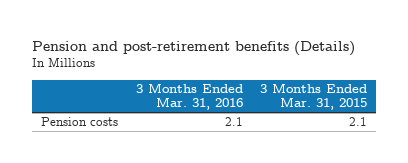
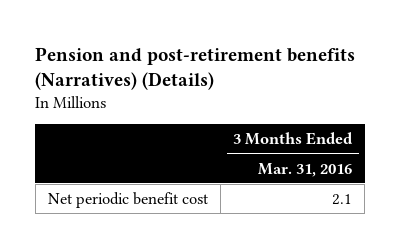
- Pension and post-retirement benefits (Details)
+ Pension and post-retirement benefits (Narratives) (Details)
- | 3 Months Ended Mar. 31, 2016 | 3 Months Ended Mar. 31, 2015
+ | 3 Months Ended Mar. 31, 2016
- Pension costs | 2.1 | 2.1
+ Net periodic benefit cost | 2.1

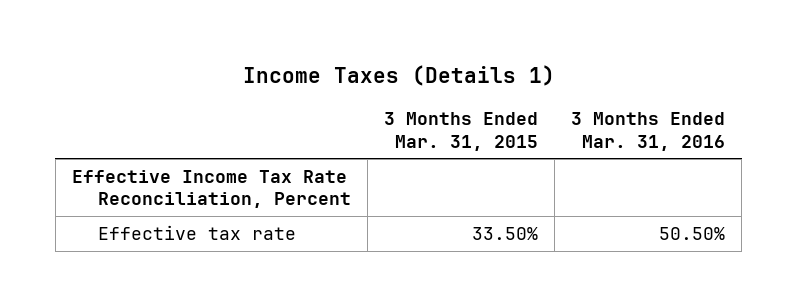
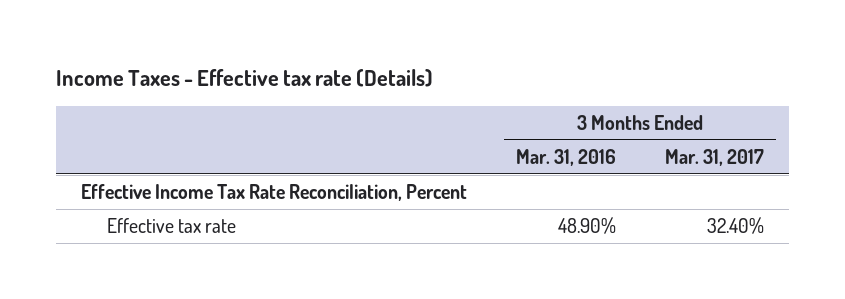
- Income Taxes (Details 1)
+ Income Taxes - Effective tax rate (Details)
- | 3 Months Ended Mar. 31, 2015 | 3 Months Ended Mar. 31, 2016
+ | 3 Months Ended Mar. 31, 2016 | 3 Months Ended Mar. 31, 2017
- Effective tax rate | 33.50% | 50.50%
+ Effective tax rate | 48.90% | 32.40%

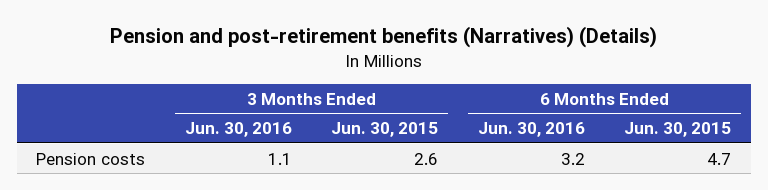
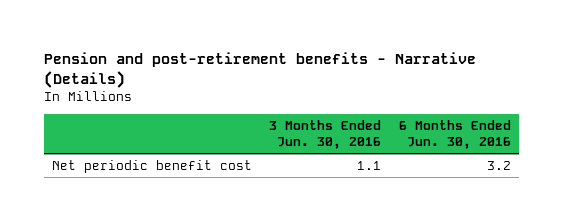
- Pension and post-retirement benefits (Narratives) (Details)
+ Pension and post-retirement benefits - Narrative (Details)
- | 3 Months Ended Jun. 30, 2016 | 3 Months Ended Jun. 30, 2015 | 6 Months Ended Jun. 30, 2016 | 6 Months Ended Jun. 30, 2015
+ | 3 Months Ended Jun. 30, 2016 | 6 Months Ended Jun. 30, 2016
- Pension costs | 1.1 | 2.6 | 3.2 | 4.7
+ Net periodic benefit cost | 1.1 | 3.2

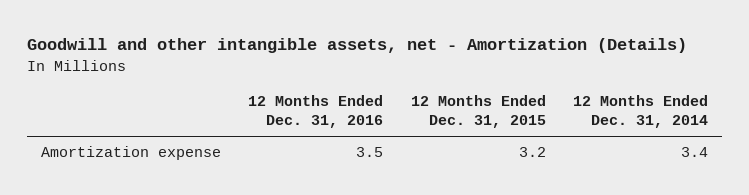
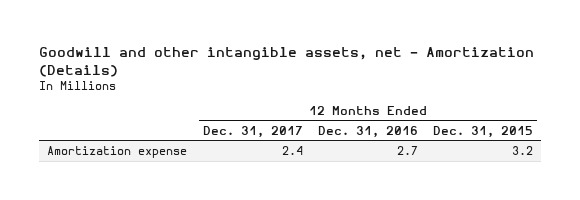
- | 12 Months Ended Dec. 31, 2016 | 12 Months Ended Dec. 31, 2015 | 12 Months Ended Dec. 31, 2014
+ | 12 Months Ended Dec. 31, 2017 | 12 Months Ended Dec. 31, 2016 | 12 Months Ended Dec. 31, 2015
- Amortization expense | 3.5 | 3.2 | 3.4
+ Amortization expense | 2.4 | 2.7 | 3.2

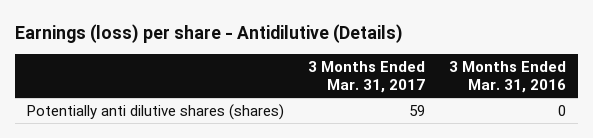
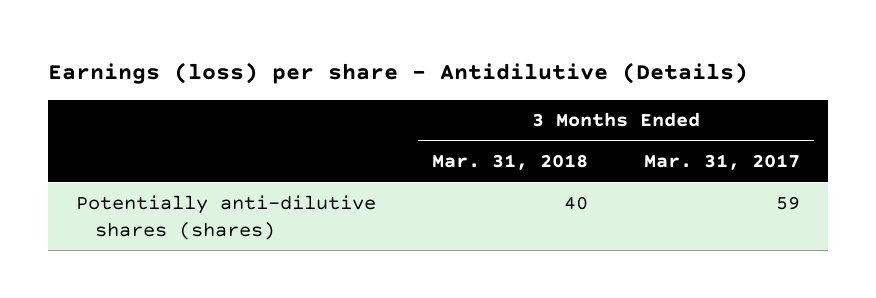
- | 3 Months Ended Mar. 31, 2017 | 3 Months Ended Mar. 31, 2016
+ | 3 Months Ended Mar. 31, 2018 | 3 Months Ended Mar. 31, 2017
- Potentially anti dilutive shares (shares) | 59 | 0
+ Potentially anti-dilutive shares (shares) | 40 | 59

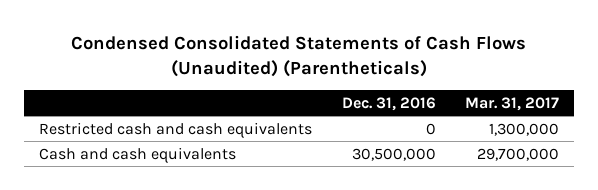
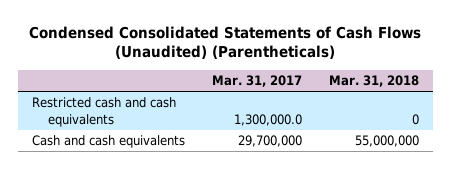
- | Dec. 31, 2016 | Mar. 31, 2017
+ | Mar. 31, 2017 | Mar. 31, 2018
- Restricted cash and cash equivalents | 0 | 1,300,000
+ Restricted cash and cash equivalents | 1,300,000.0 | 0

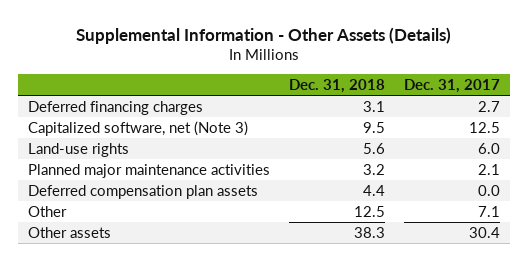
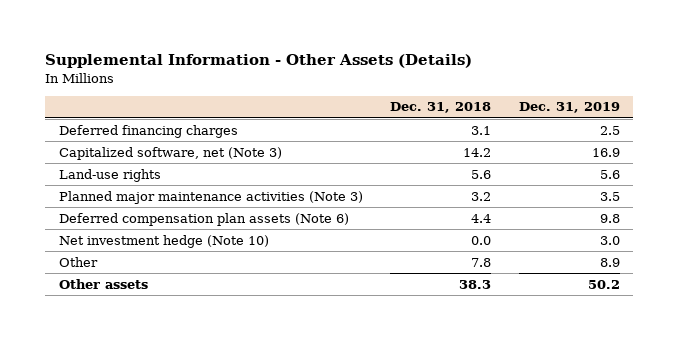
- | Dec. 31, 2018 | Dec. 31, 2017
+ | Dec. 31, 2018 | Dec. 31, 2019
- Capitalized software, net (Note 3) | 9.5 | 12.5
+ Capitalized software, net (Note 3) | 14.2 | 16.9
- Planned major maintenance activities | 3.2 | 2.1
- Deferred compensation plan assets | 4.4 | 0.0
- Other | 12.5 | 7.1
+ Planned major maintenance activities (Note 3) | 3.2 | 3.5
+ Deferred compensation plan assets (Note 6) | 4.4 | 9.8
+ Net investment hedge (Note 10) | 0.0 | 3.0
+ Other | 7.8 | 8.9

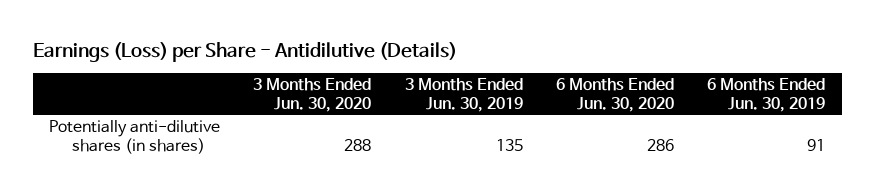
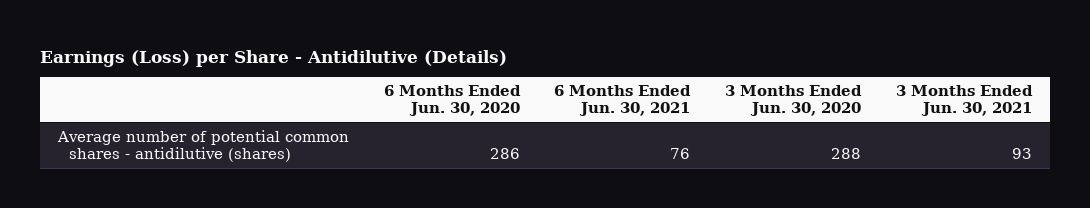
- | 3 Months Ended Jun. 30, 2020 | 3 Months Ended Jun. 30, 2019 | 6 Months Ended Jun. 30, 2020 | 6 Months Ended Jun. 30, 2019
+ | 6 Months Ended Jun. 30, 2020 | 6 Months Ended Jun. 30, 2021 | 3 Months Ended Jun. 30, 2020 | 3 Months Ended Jun. 30, 2021
- Potentially anti-dilutive shares (in shares) | 288 | 135 | 286 | 91
+ Average number of potential common shares - antidilutive (shares) | 286 | 76 | 288 | 93

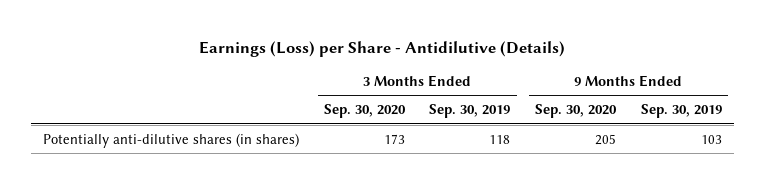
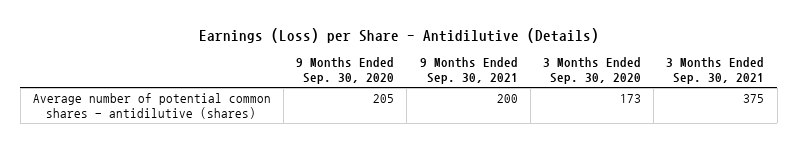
- | 3 Months Ended Sep. 30, 2020 | 3 Months Ended Sep. 30, 2019 | 9 Months Ended Sep. 30, 2020 | 9 Months Ended Sep. 30, 2019
+ | 9 Months Ended Sep. 30, 2020 | 9 Months Ended Sep. 30, 2021 | 3 Months Ended Sep. 30, 2020 | 3 Months Ended Sep. 30, 2021
- Potentially anti-dilutive shares (in shares) | 173 | 118 | 205 | 103
+ Average number of potential common shares - antidilutive (shares) | 205 | 200 | 173 | 375

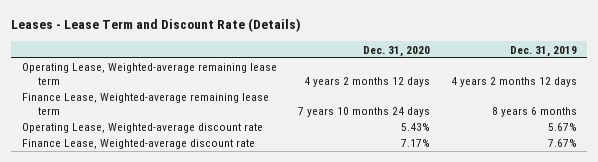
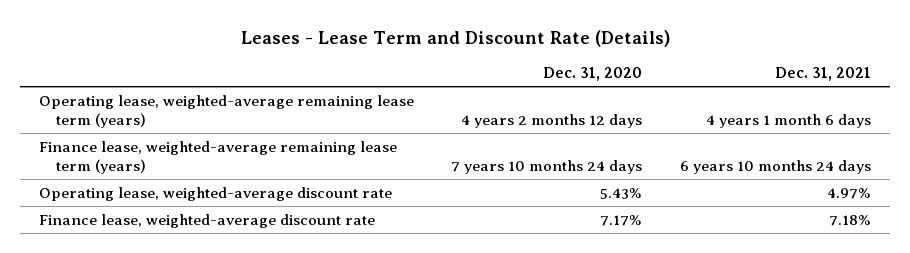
- | Dec. 31, 2020 | Dec. 31, 2019
+ | Dec. 31, 2020 | Dec. 31, 2021
- Operating Lease, Weighted-average remaining lease term | 4 years 2 months 12 days | 4 years 2 months 12 days
- Finance Lease, Weighted-average remaining lease term | 7 years 10 months 24 days | 8 years 6 months
- Operating Lease, Weighted-average discount rate | 5.43% | 5.67%
- Finance Lease, Weighted-average discount rate | 7.17% | 7.67%
+ Operating lease, weighted-average remaining lease term (years) | 4 years 2 months 12 days | 4 years 1 month 6 days
+ Finance lease, weighted-average remaining lease term (years) | 7 years 10 months 24 days | 6 years 10 months 24 days
+ Operating lease, weighted-average discount rate | 5.43% | 4.97%
+ Finance lease, weighted-average discount rate | 7.17% | 7.18%

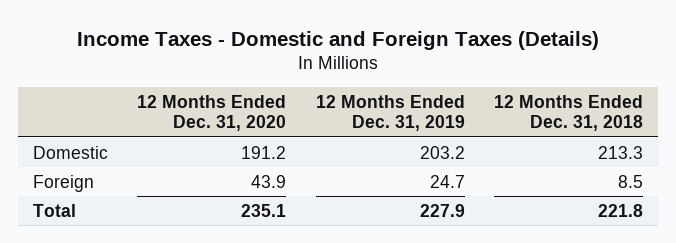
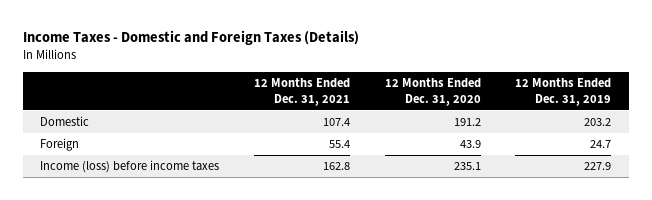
- | 12 Months Ended Dec. 31, 2020 | 12 Months Ended Dec. 31, 2019 | 12 Months Ended Dec. 31, 2018
+ | 12 Months Ended Dec. 31, 2021 | 12 Months Ended Dec. 31, 2020 | 12 Months Ended Dec. 31, 2019
- Total | 235.1 | 227.9 | 221.8
+ Income (loss) before income taxes | 162.8 | 235.1 | 227.9

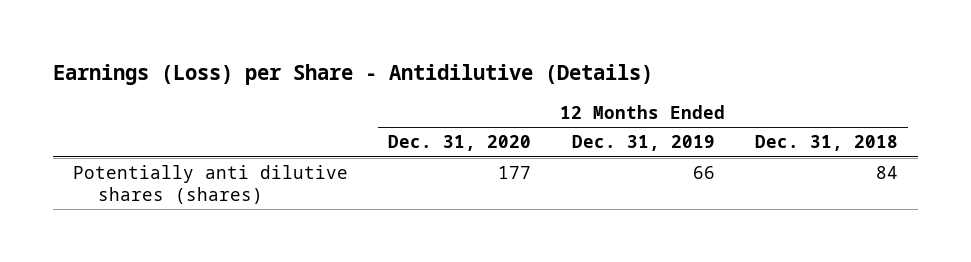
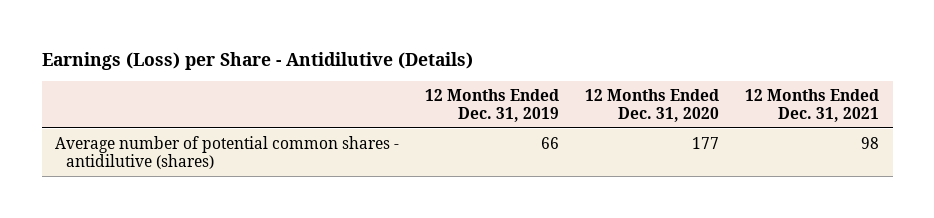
- | 12 Months Ended Dec. 31, 2020 | 12 Months Ended Dec. 31, 2019 | 12 Months Ended Dec. 31, 2018
+ | 12 Months Ended Dec. 31, 2019 | 12 Months Ended Dec. 31, 2020 | 12 Months Ended Dec. 31, 2021
- Potentially anti dilutive shares (shares) | 177 | 66 | 84
+ Average number of potential common shares - antidilutive (shares) | 66 | 177 | 98

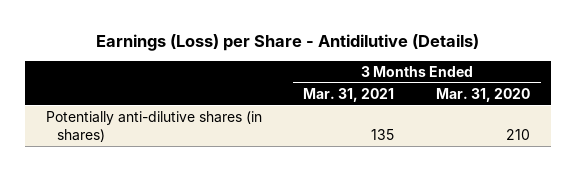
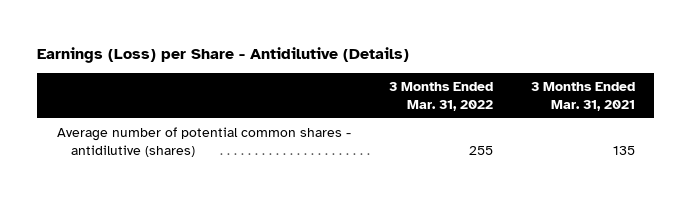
- | 3 Months Ended Mar. 31, 2021 | 3 Months Ended Mar. 31, 2020
+ | 3 Months Ended Mar. 31, 2022 | 3 Months Ended Mar. 31, 2021
- Potentially anti-dilutive shares (in shares) | 135 | 210
+ Average number of potential common shares - antidilutive (shares) | 255 | 135

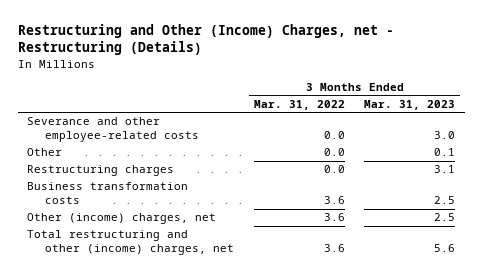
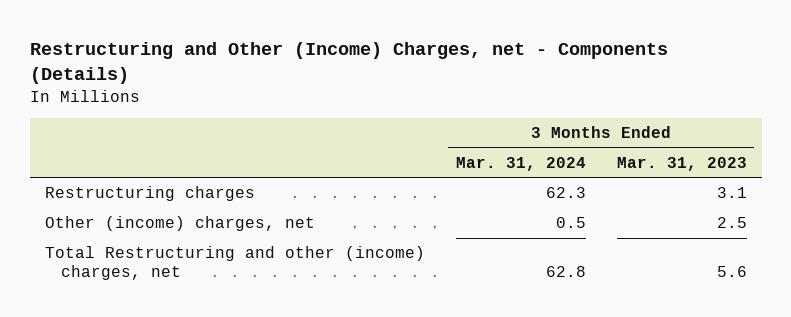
- Restructuring and Other (Income) Charges, net - Restructuring (Details)
+ Restructuring and Other (Income) Charges, net - Components (Details)
- | 3 Months Ended Mar. 31, 2022 | 3 Months Ended Mar. 31, 2023
+ | 3 Months Ended Mar. 31, 2024 | 3 Months Ended Mar. 31, 2023
- Severance and other employee-related costs | 0.0 | 3.0
- Other | 0.0 | 0.1
- Business transformation costs | 3.6 | 2.5
- Total restructuring and other (income) charges, net | 3.6 | 5.6
+ Total Restructuring and other (income) charges, net | 62.8 | 5.6

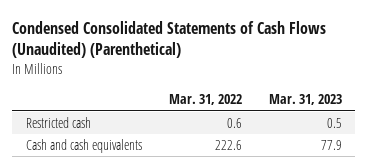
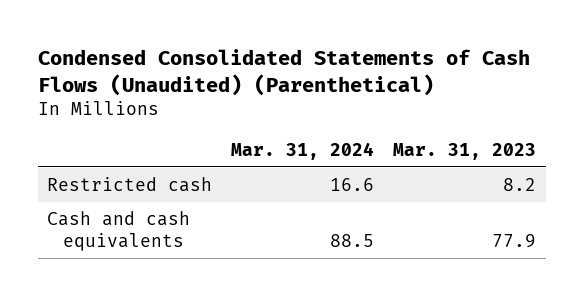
- | Mar. 31, 2022 | Mar. 31, 2023
+ | Mar. 31, 2024 | Mar. 31, 2023
- Restricted cash | 0.6 | 0.5
+ Restricted cash | 16.6 | 8.2

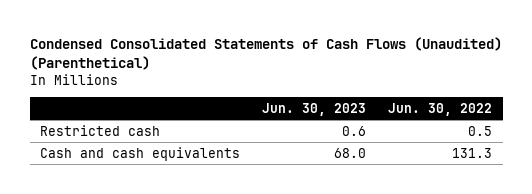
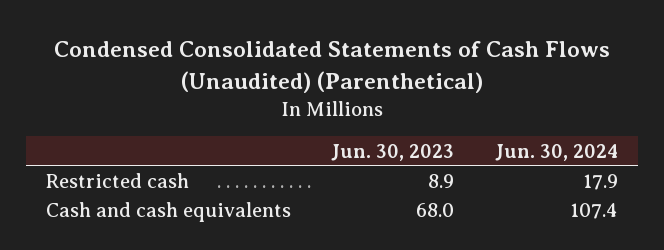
- | Jun. 30, 2023 | Jun. 30, 2022
+ | Jun. 30, 2023 | Jun. 30, 2024
- Restricted cash | 0.6 | 0.5
+ Restricted cash | 8.9 | 17.9

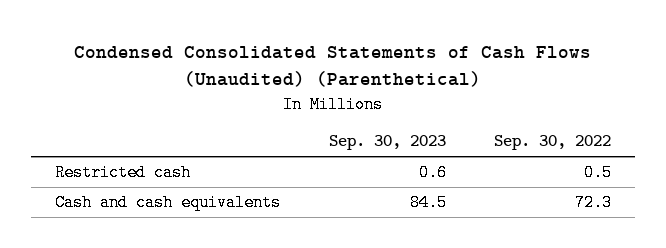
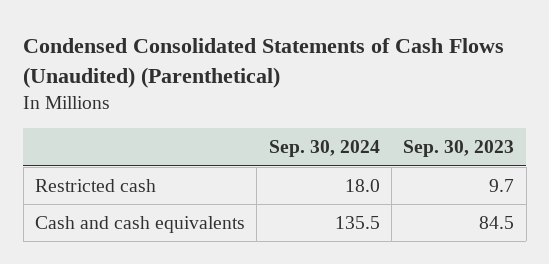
- | Sep. 30, 2023 | Sep. 30, 2022
+ | Sep. 30, 2024 | Sep. 30, 2023
- Restricted cash | 0.6 | 0.5
+ Restricted cash | 18.0 | 9.7

